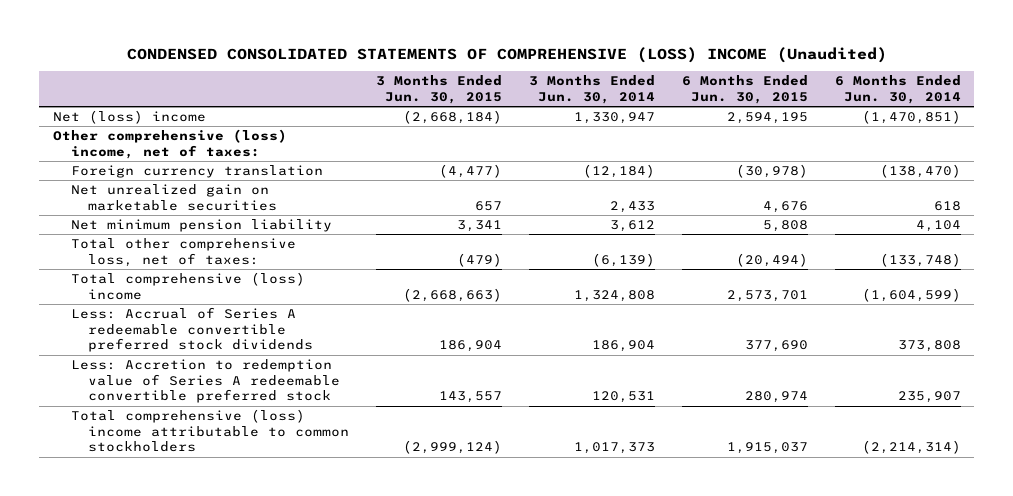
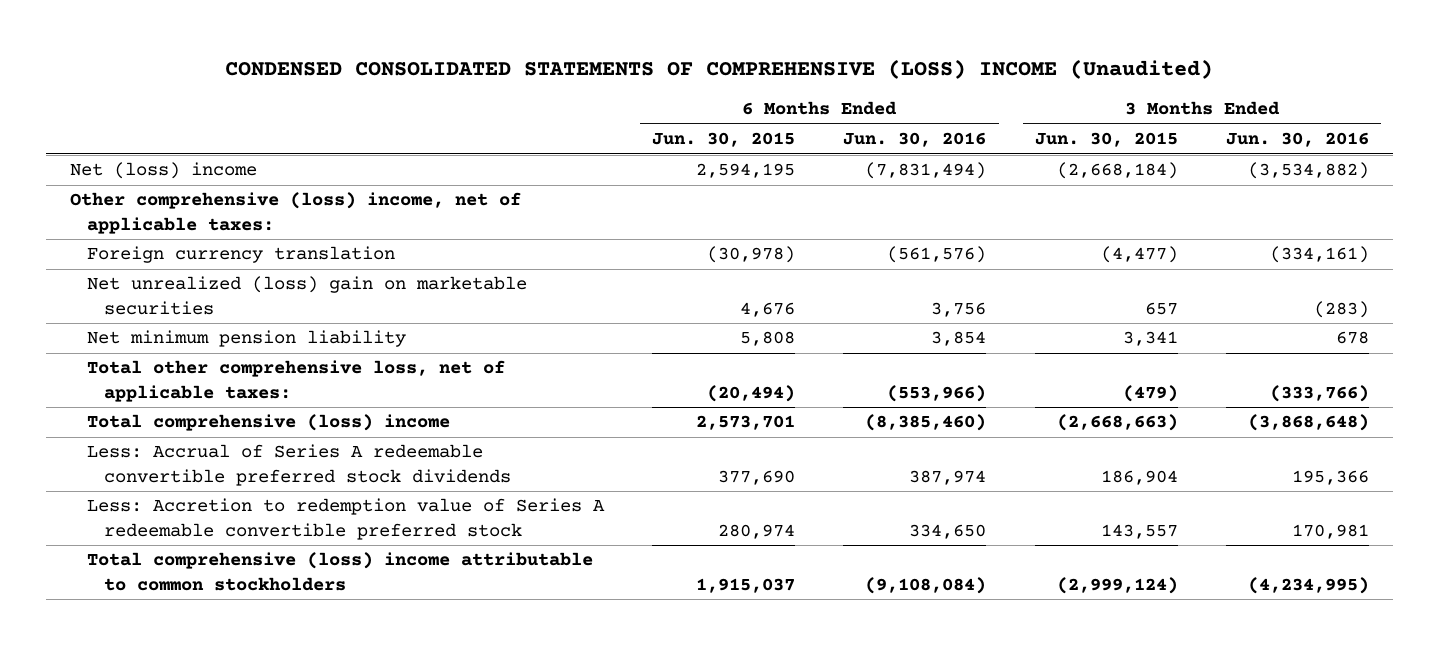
- | 3 Months Ended Jun. 30, 2015 | 3 Months Ended Jun. 30, 2014 | 6 Months Ended Jun. 30, 2015 | 6 Months Ended Jun. 30, 2014
+ | 6 Months Ended Jun. 30, 2015 | 6 Months Ended Jun. 30, 2016 | 3 Months Ended Jun. 30, 2015 | 3 Months Ended Jun. 30, 2016
- Other comprehensive (loss) income, net of taxes:
+ Other comprehensive (loss) income, net of applicable taxes:
- Net unrealized gain on marketable securities | 657 | 2,433 | 4,676 | 618
+ Net unrealized (loss) gain on marketable securities | 4,676 | 3,756 | 657 | (283)
- Total other comprehensive loss, net of taxes: | (479) | (6,139) | (20,494) | (133,748)
+ Total other comprehensive loss, net of applicable taxes: | (20,494) | (553,966) | (479) | (333,766)

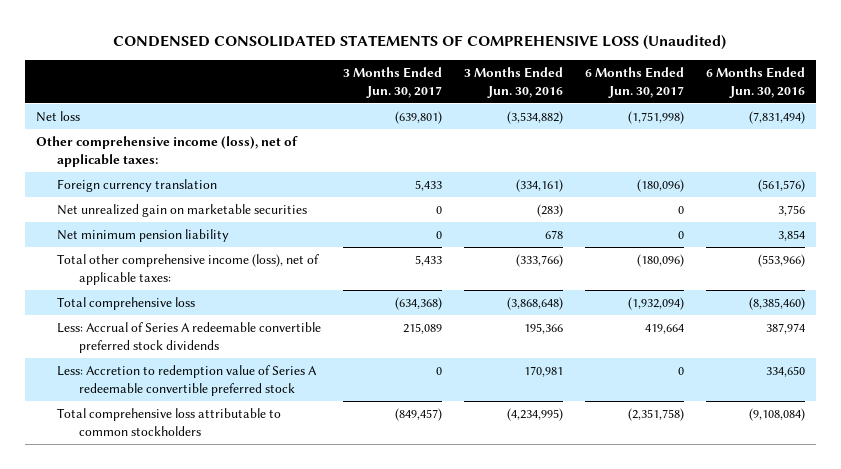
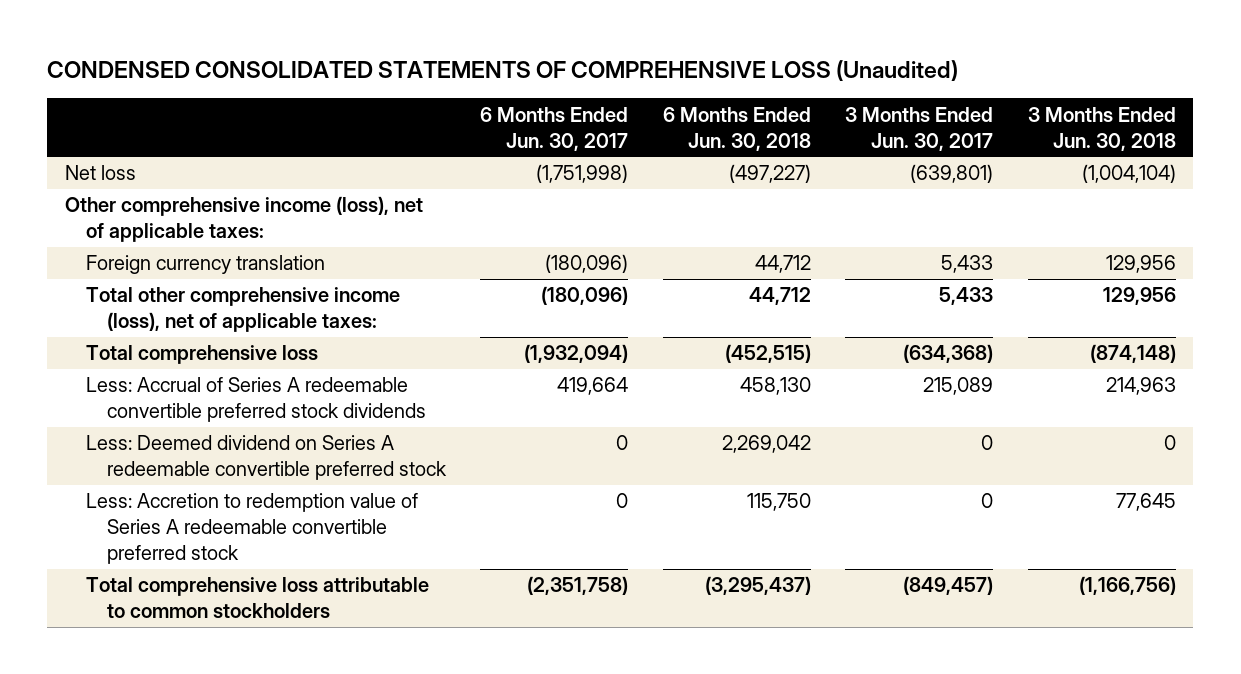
- | 3 Months Ended Jun. 30, 2017 | 3 Months Ended Jun. 30, 2016 | 6 Months Ended Jun. 30, 2017 | 6 Months Ended Jun. 30, 2016
+ | 6 Months Ended Jun. 30, 2017 | 6 Months Ended Jun. 30, 2018 | 3 Months Ended Jun. 30, 2017 | 3 Months Ended Jun. 30, 2018
- Net unrealized gain on marketable securities | 0 | (283) | 0 | 3,756
- Net minimum pension liability | 0 | 678 | 0 | 3,854
+ Less: Deemed dividend on Series A redeemable convertible preferred stock | 0 | 2,269,042 | 0 | 0

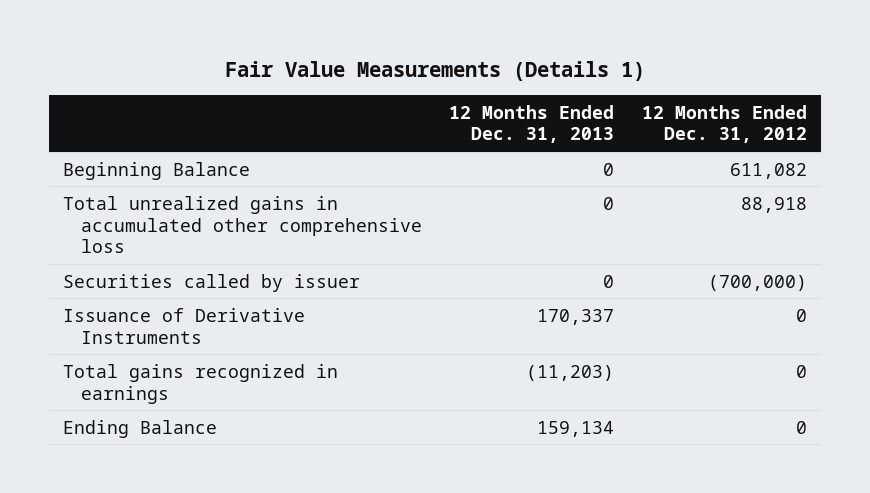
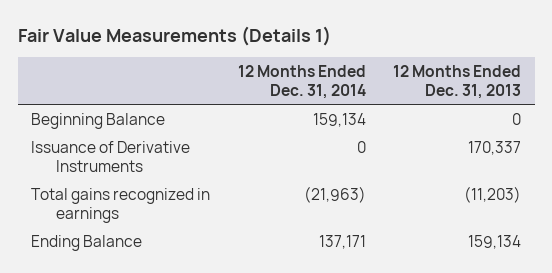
- | 12 Months Ended Dec. 31, 2013 | 12 Months Ended Dec. 31, 2012
+ | 12 Months Ended Dec. 31, 2014 | 12 Months Ended Dec. 31, 2013
- Total unrealized gains in accumulated other comprehensive loss | 0 | 88,918
- Securities called by issuer | 0 | (700,000)

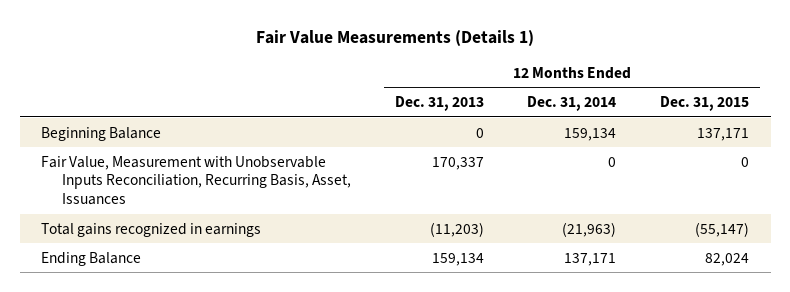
- | 12 Months Ended Dec. 31, 2014 | 12 Months Ended Dec. 31, 2013
+ | 12 Months Ended Dec. 31, 2013 | 12 Months Ended Dec. 31, 2014 | 12 Months Ended Dec. 31, 2015
- Issuance of Derivative Instruments | 0 | 170,337
+ Fair Value, Measurement with Unobservable Inputs Reconciliation, Recurring Basis, Asset, Issuances | 170,337 | 0 | 0

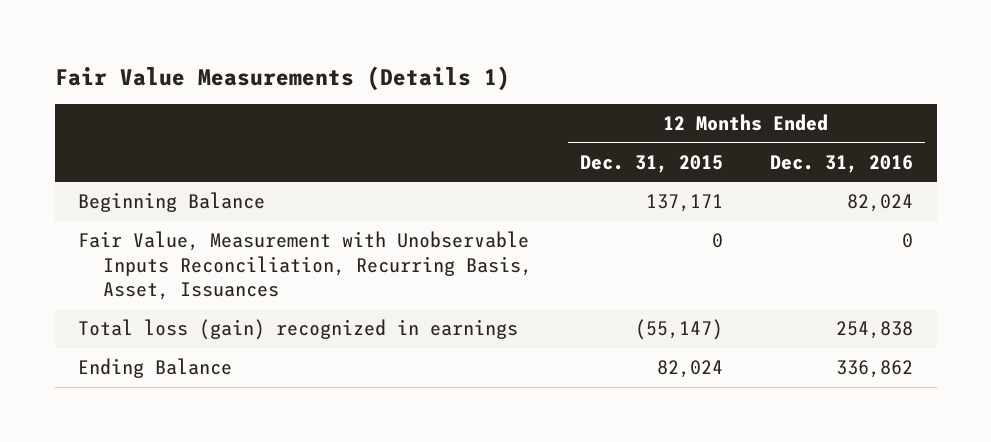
- | 12 Months Ended Dec. 31, 2013 | 12 Months Ended Dec. 31, 2014 | 12 Months Ended Dec. 31, 2015
+ | 12 Months Ended Dec. 31, 2015 | 12 Months Ended Dec. 31, 2016
- Total gains recognized in earnings | (11,203) | (21,963) | (55,147)
+ Total loss (gain) recognized in earnings | (55,147) | 254,838

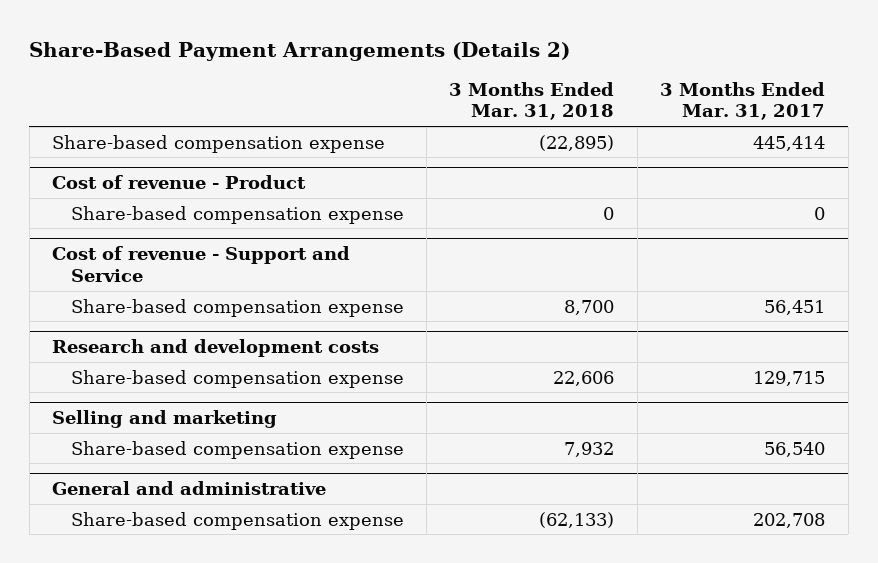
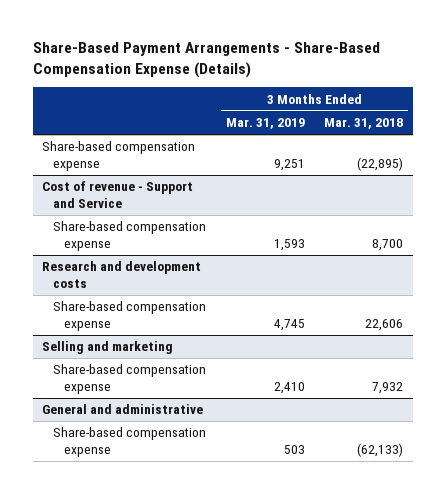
- Share-Based Payment Arrangements (Details 2)
+ Share-Based Payment Arrangements - Share-Based Compensation Expense (Details)
- | 3 Months Ended Mar. 31, 2018 | 3 Months Ended Mar. 31, 2017
+ | 3 Months Ended Mar. 31, 2019 | 3 Months Ended Mar. 31, 2018
- Cost of revenue - Product
- Share-based compensation expense | 0 | 0

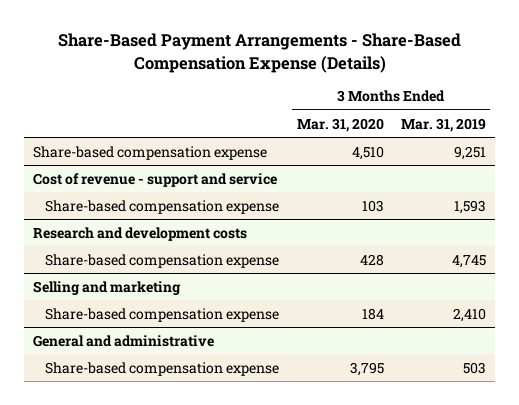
- | 3 Months Ended Mar. 31, 2019 | 3 Months Ended Mar. 31, 2018
+ | 3 Months Ended Mar. 31, 2020 | 3 Months Ended Mar. 31, 2019
- Cost of revenue - Support and Service
+ Cost of revenue - support and service

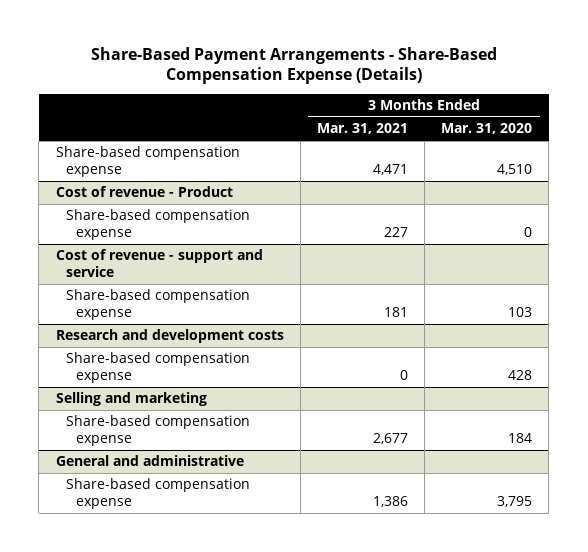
- | 3 Months Ended Mar. 31, 2020 | 3 Months Ended Mar. 31, 2019
+ | 3 Months Ended Mar. 31, 2021 | 3 Months Ended Mar. 31, 2020
+ Cost of revenue - Product
+ Share-based compensation expense | 227 | 0

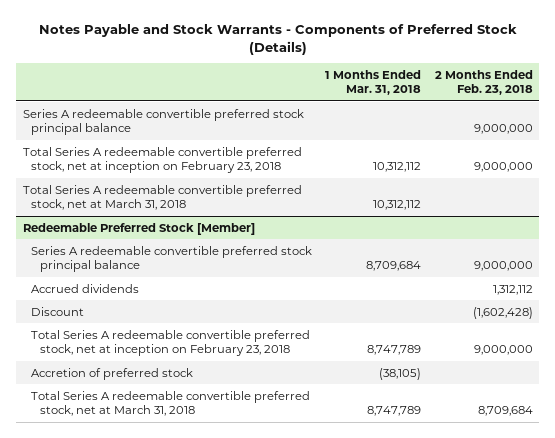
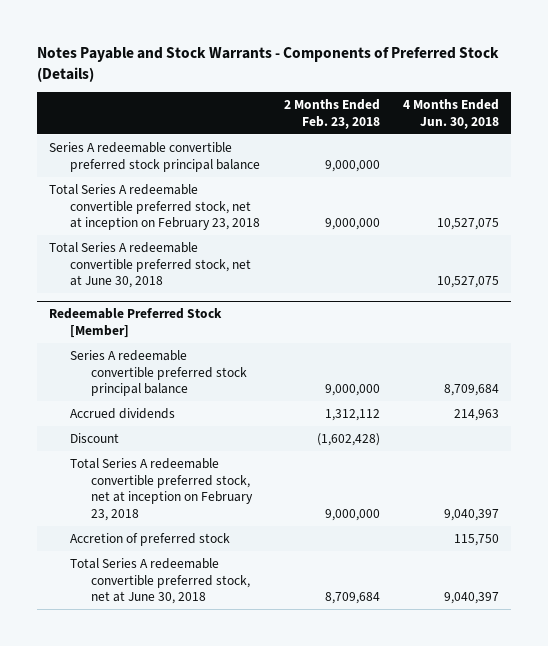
- | 1 Months Ended Mar. 31, 2018 | 2 Months Ended Feb. 23, 2018
+ | 2 Months Ended Feb. 23, 2018 | 4 Months Ended Jun. 30, 2018
- Total Series A redeemable convertible preferred stock, net at March 31, 2018 | 10,312,112 |
+ Total Series A redeemable convertible preferred stock, net at June 30, 2018 | | 10,527,075
@ Redeemable Preferred Stock [Member]
- Total Series A redeemable convertible preferred stock, net at March 31, 2018 | 8,747,789 | 8,709,684
+ Total Series A redeemable convertible preferred stock, net at June 30, 2018 | 8,709,684 | 9,040,397

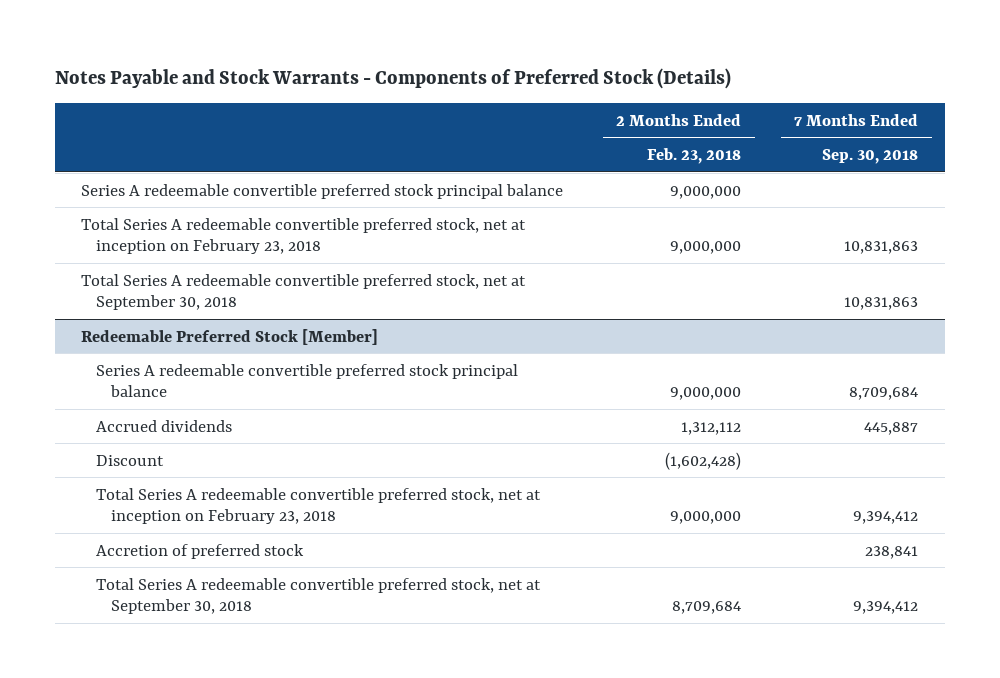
- | 2 Months Ended Feb. 23, 2018 | 4 Months Ended Jun. 30, 2018
+ | 2 Months Ended Feb. 23, 2018 | 7 Months Ended Sep. 30, 2018
- Total Series A redeemable convertible preferred stock, net at June 30, 2018 | | 10,527,075
+ Total Series A redeemable convertible preferred stock, net at September 30, 2018 | | 10,831,863
@ Redeemable Preferred Stock [Member]
- Total Series A redeemable convertible preferred stock, net at June 30, 2018 | 8,709,684 | 9,040,397
+ Total Series A redeemable convertible preferred stock, net at September 30, 2018 | 8,709,684 | 9,394,412

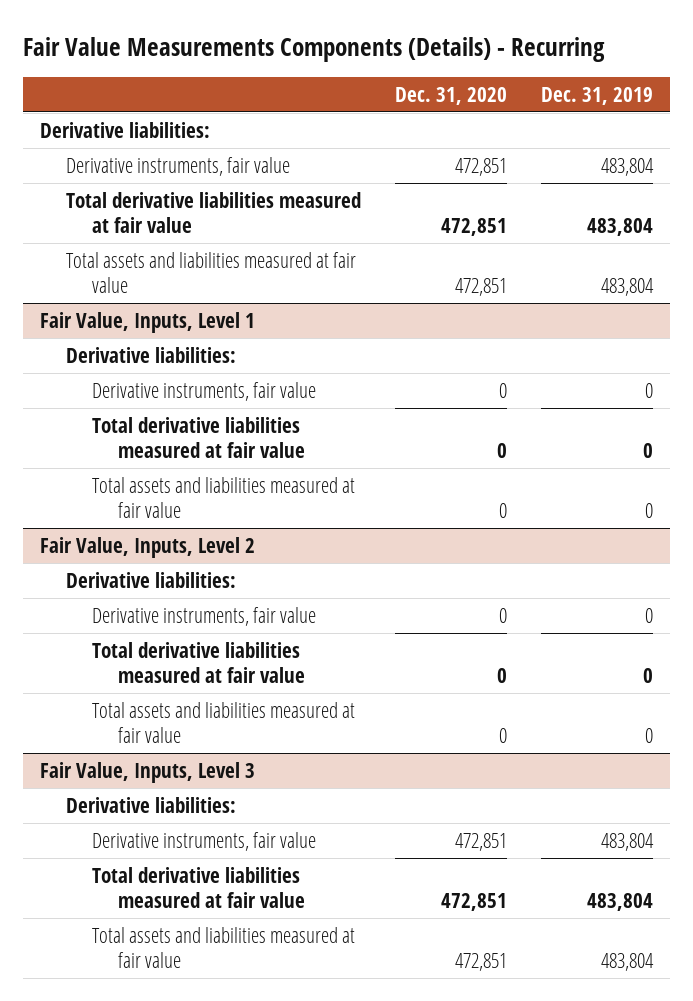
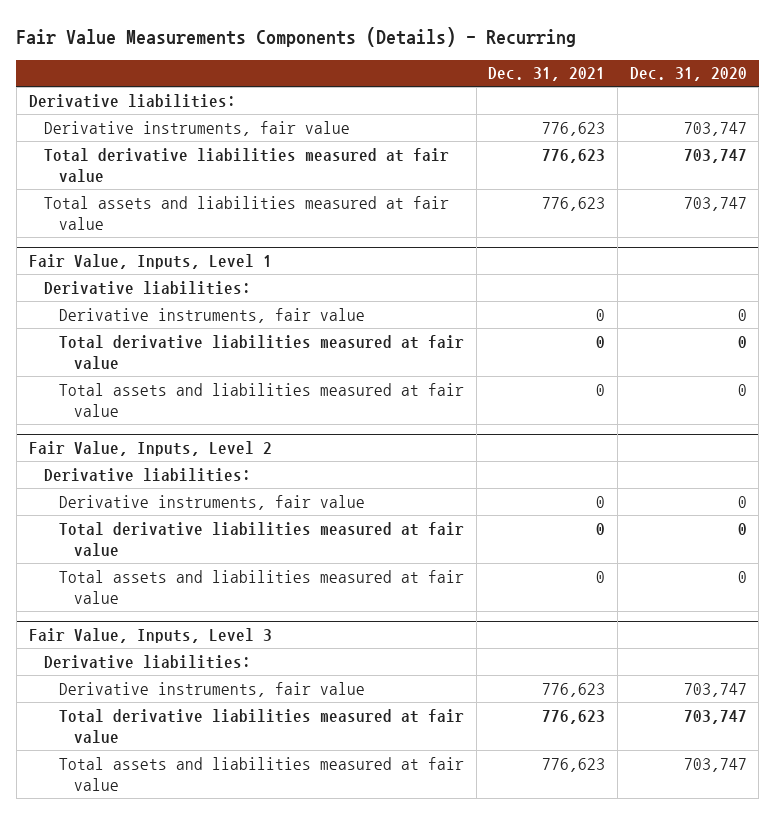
- | Dec. 31, 2020 | Dec. 31, 2019
+ | Dec. 31, 2021 | Dec. 31, 2020
- Derivative instruments, fair value | 472,851 | 483,804
- Total derivative liabilities measured at fair value | 472,851 | 483,804
- Total assets and liabilities measured at fair value | 472,851 | 483,804
+ Derivative instruments, fair value | 776,623 | 703,747
+ Total derivative liabilities measured at fair value | 776,623 | 703,747
+ Total assets and liabilities measured at fair value | 776,623 | 703,747
@ Fair Value, Inputs, Level 3
- Derivative instruments, fair value | 472,851 | 483,804
- Total derivative liabilities measured at fair value | 472,851 | 483,804
- Total assets and liabilities measured at fair value | 472,851 | 483,804
+ Derivative instruments, fair value | 776,623 | 703,747
+ Total derivative liabilities measured at fair value | 776,623 | 703,747
+ Total assets and liabilities measured at fair value | 776,623 | 703,747

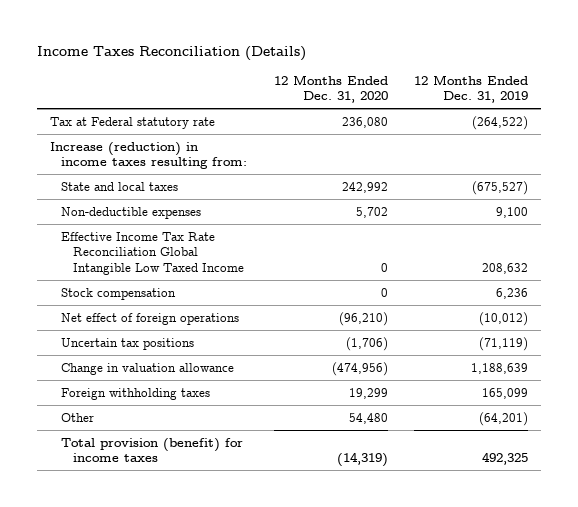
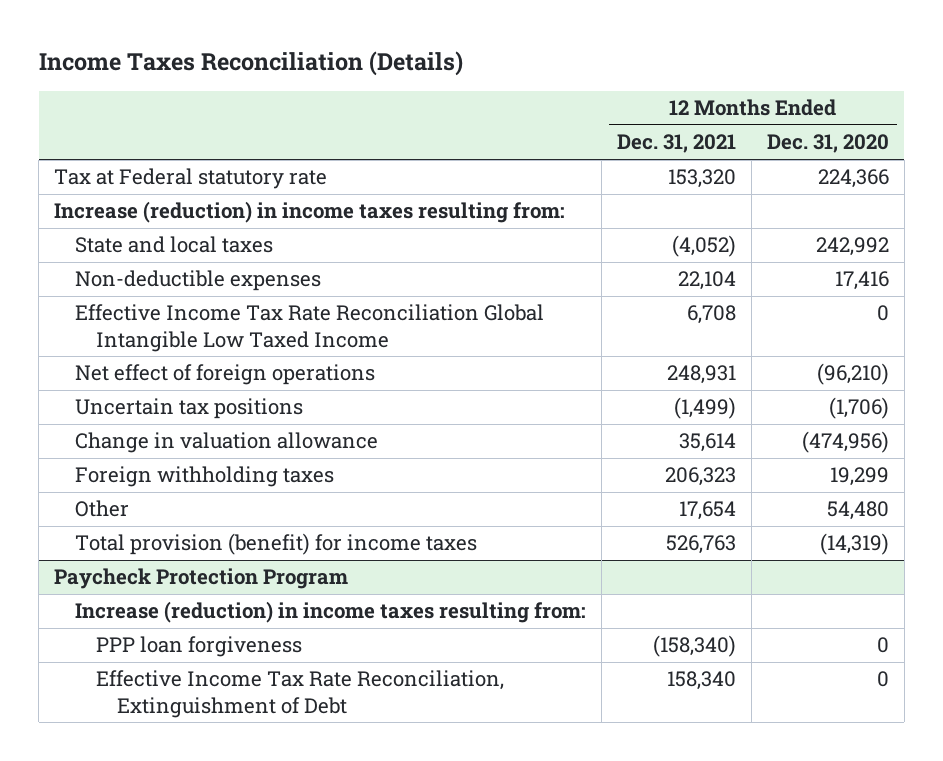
- | 12 Months Ended Dec. 31, 2020 | 12 Months Ended Dec. 31, 2019
+ | 12 Months Ended Dec. 31, 2021 | 12 Months Ended Dec. 31, 2020
- Tax at Federal statutory rate | 236,080 | (264,522)
+ Tax at Federal statutory rate | 153,320 | 224,366
- Non-deductible expenses | 5,702 | 9,100
+ Non-deductible expenses | 22,104 | 17,416
- Stock compensation | 0 | 6,236
+ Paycheck Protection Program
+ Increase (reduction) in income taxes resulting from:
+ PPP loan forgiveness | (158,340) | 0
+ Effective Income Tax Rate Reconciliation, Extinguishment of Debt | 158,340 | 0

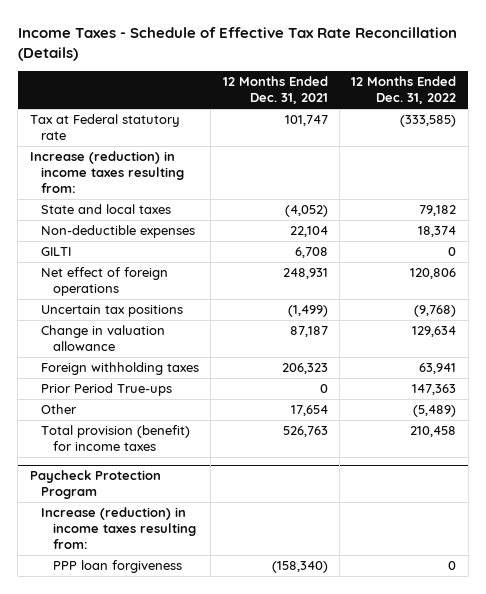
- Income Taxes Reconciliation (Details)
+ Income Taxes - Schedule of Effective Tax Rate Reconcillation (Details)
- | 12 Months Ended Dec. 31, 2021 | 12 Months Ended Dec. 31, 2020
+ | 12 Months Ended Dec. 31, 2021 | 12 Months Ended Dec. 31, 2022
- Tax at Federal statutory rate | 153,320 | 224,366
+ Tax at Federal statutory rate | 101,747 | (333,585)
- Effective Income Tax Rate Reconciliation Global Intangible Low Taxed Income | 6,708 | 0
+ GILTI | 6,708 | 0
- Change in valuation allowance | 35,614 | (474,956)
+ Change in valuation allowance | 87,187 | 129,634
+ Prior Period True-ups | 0 | 147,363
@ Paycheck Protection Program
- Effective Income Tax Rate Reconciliation, Extinguishment of Debt | 158,340 | 0

